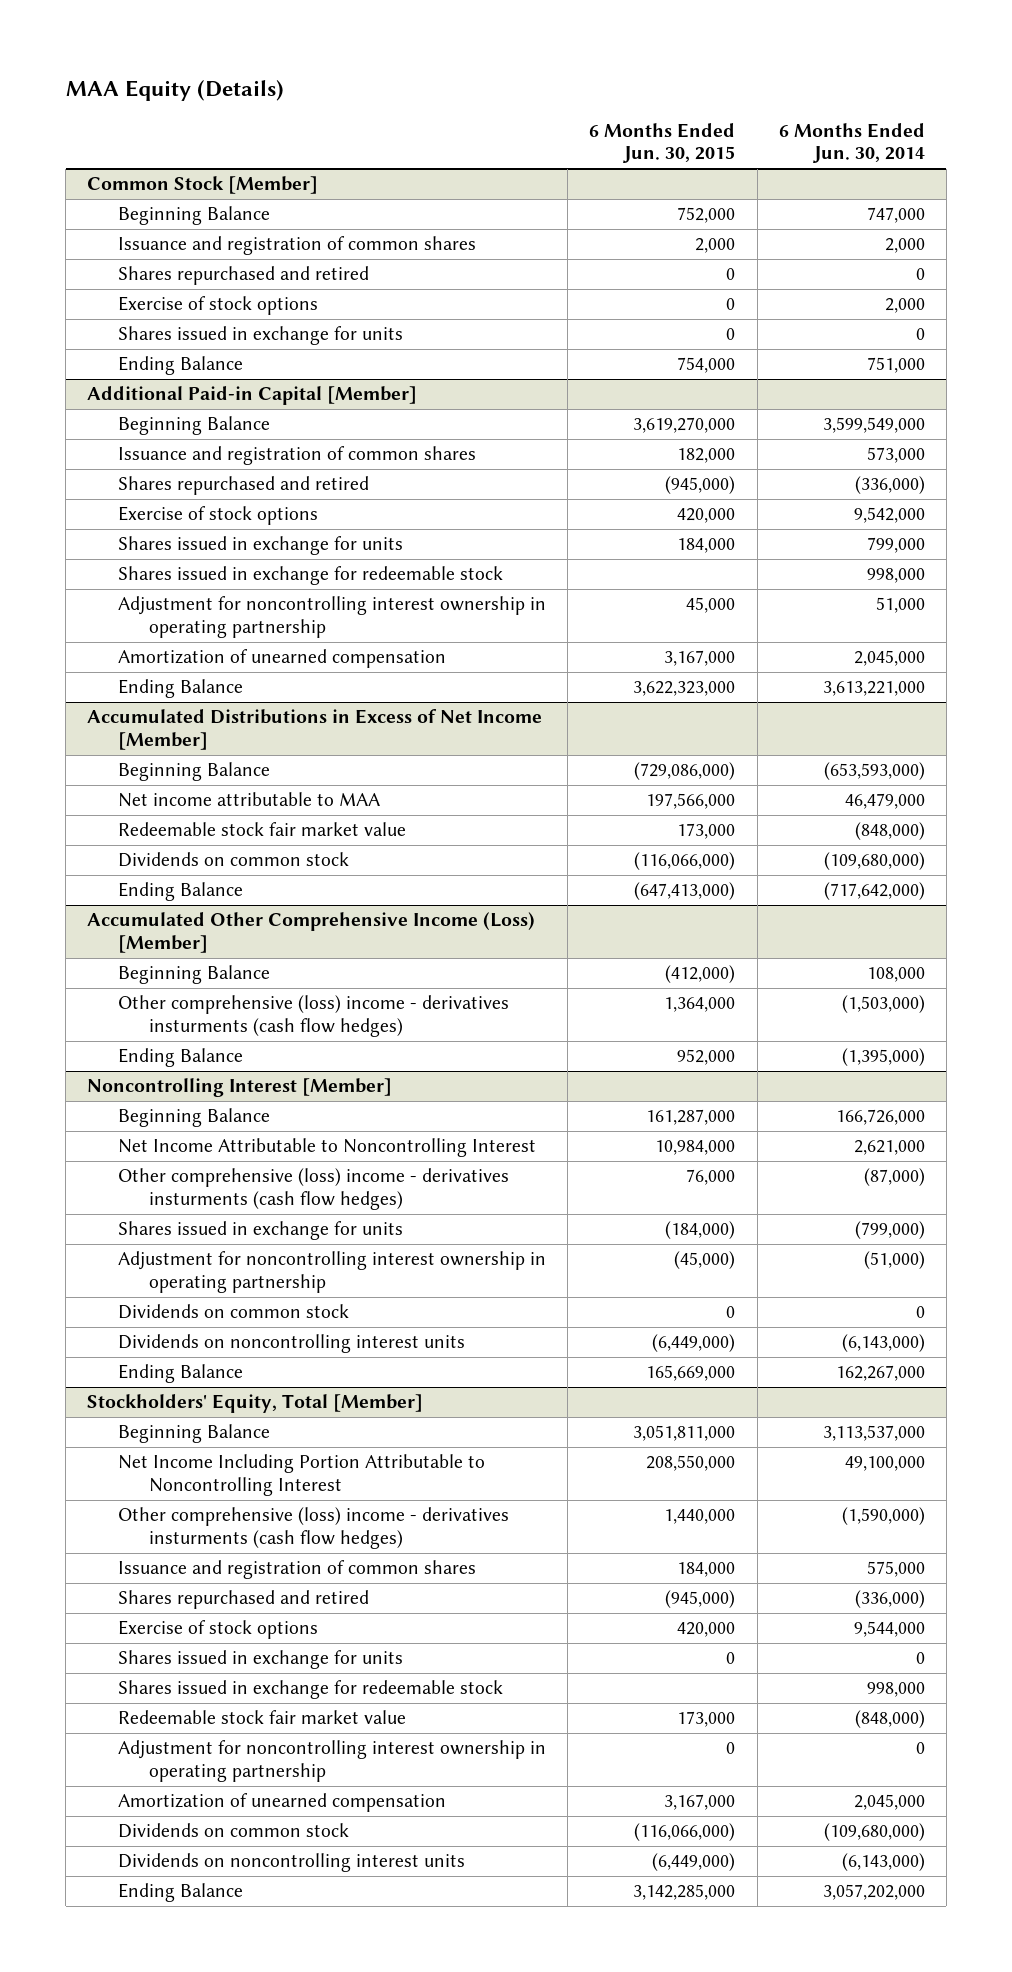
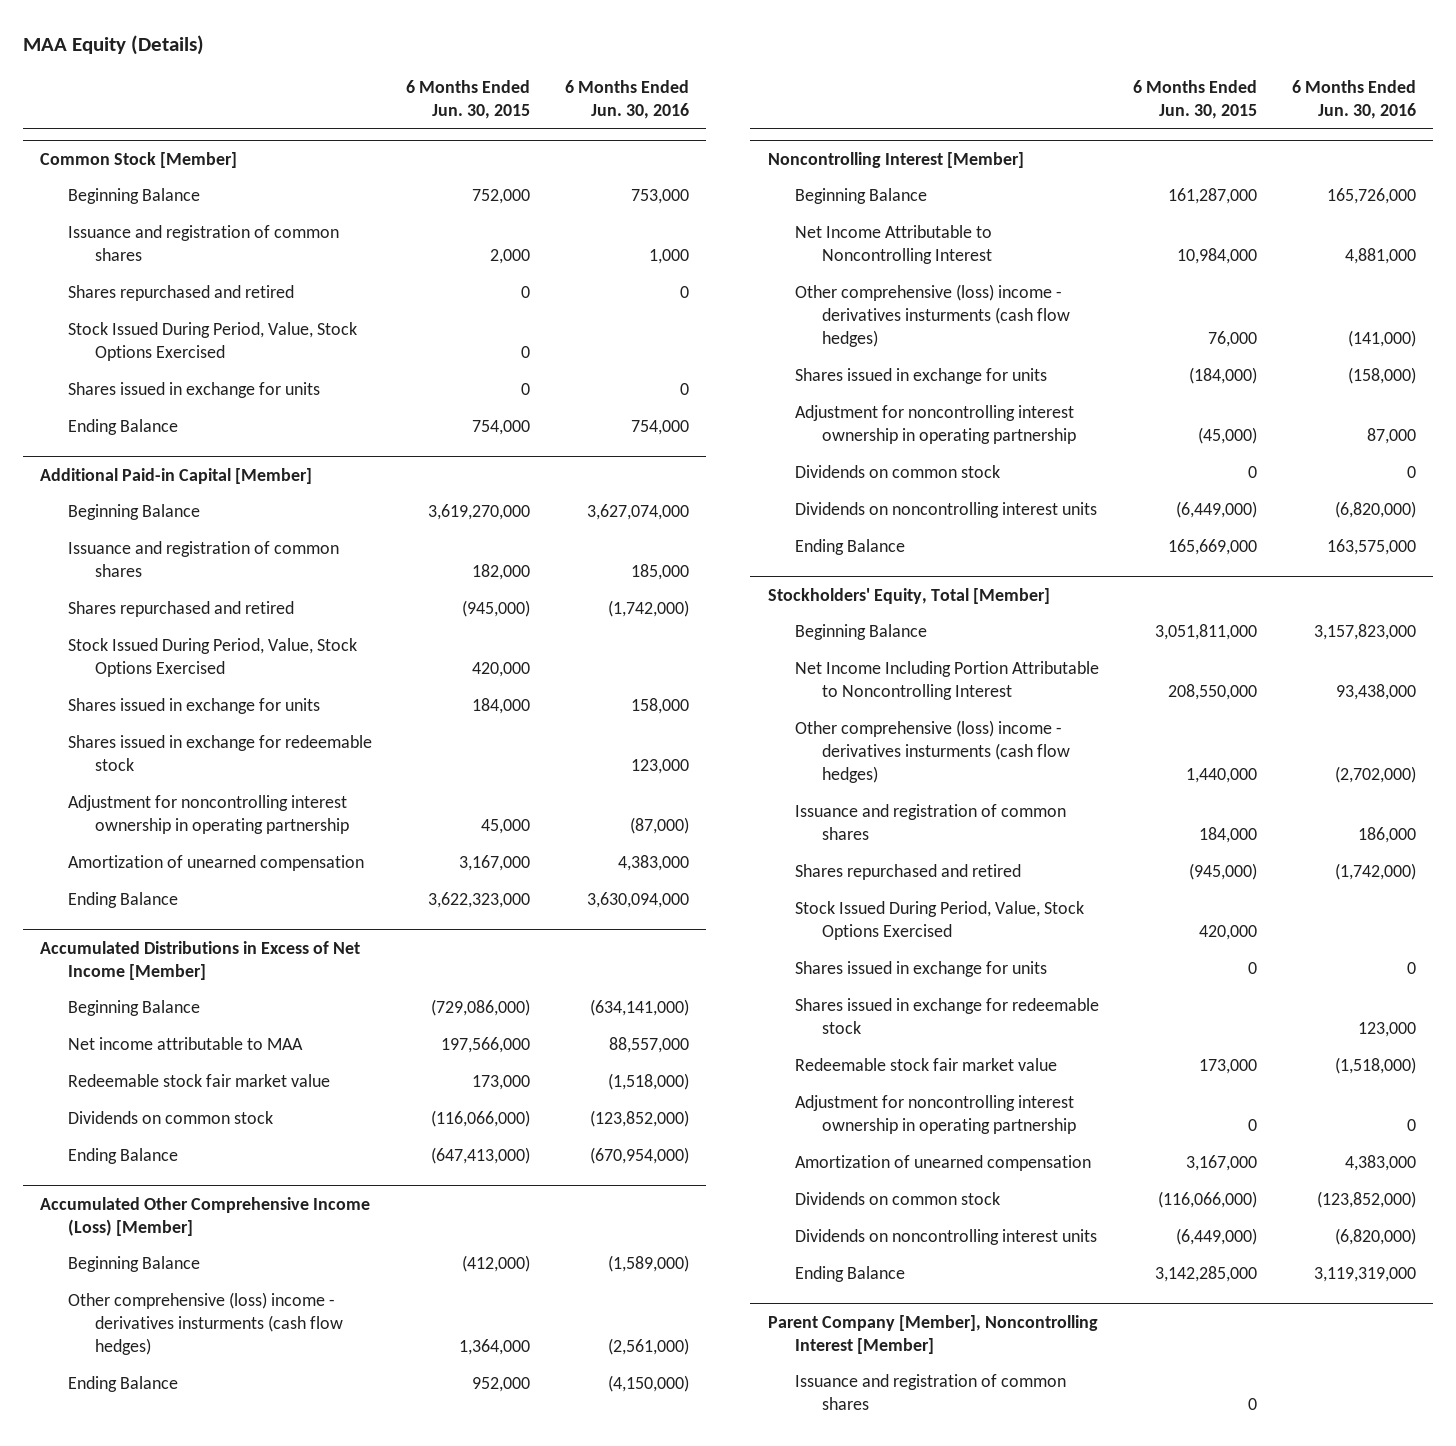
- | 6 Months Ended Jun. 30, 2015 | 6 Months Ended Jun. 30, 2014
+ | 6 Months Ended Jun. 30, 2015 | 6 Months Ended Jun. 30, 2016
@ Common Stock [Member]
- Exercise of stock options | 0 | 2,000
+ Stock Issued During Period, Value, Stock Options Exercised | 0 |
@ Additional Paid-in Capital [Member]
- Exercise of stock options | 420,000 | 9,542,000
+ Stock Issued During Period, Value, Stock Options Exercised | 420,000 |
@ Stockholders' Equity, Total [Member]
- Exercise of stock options | 420,000 | 9,544,000
+ Stock Issued During Period, Value, Stock Options Exercised | 420,000 |
+ Parent Company [Member], Noncontrolling Interest [Member]
+ Issuance and registration of common shares | 0 |

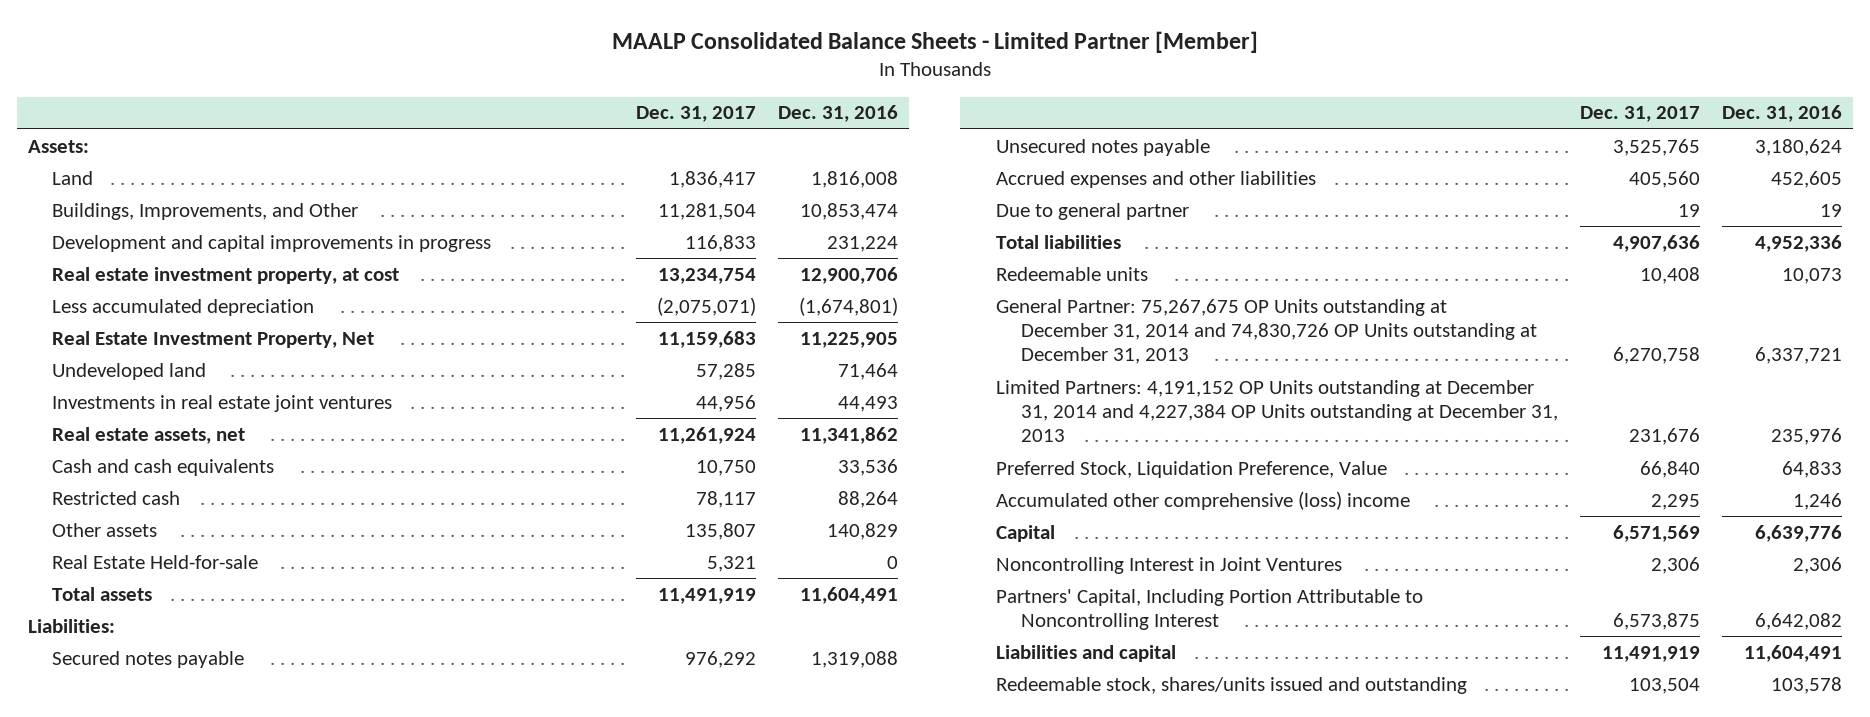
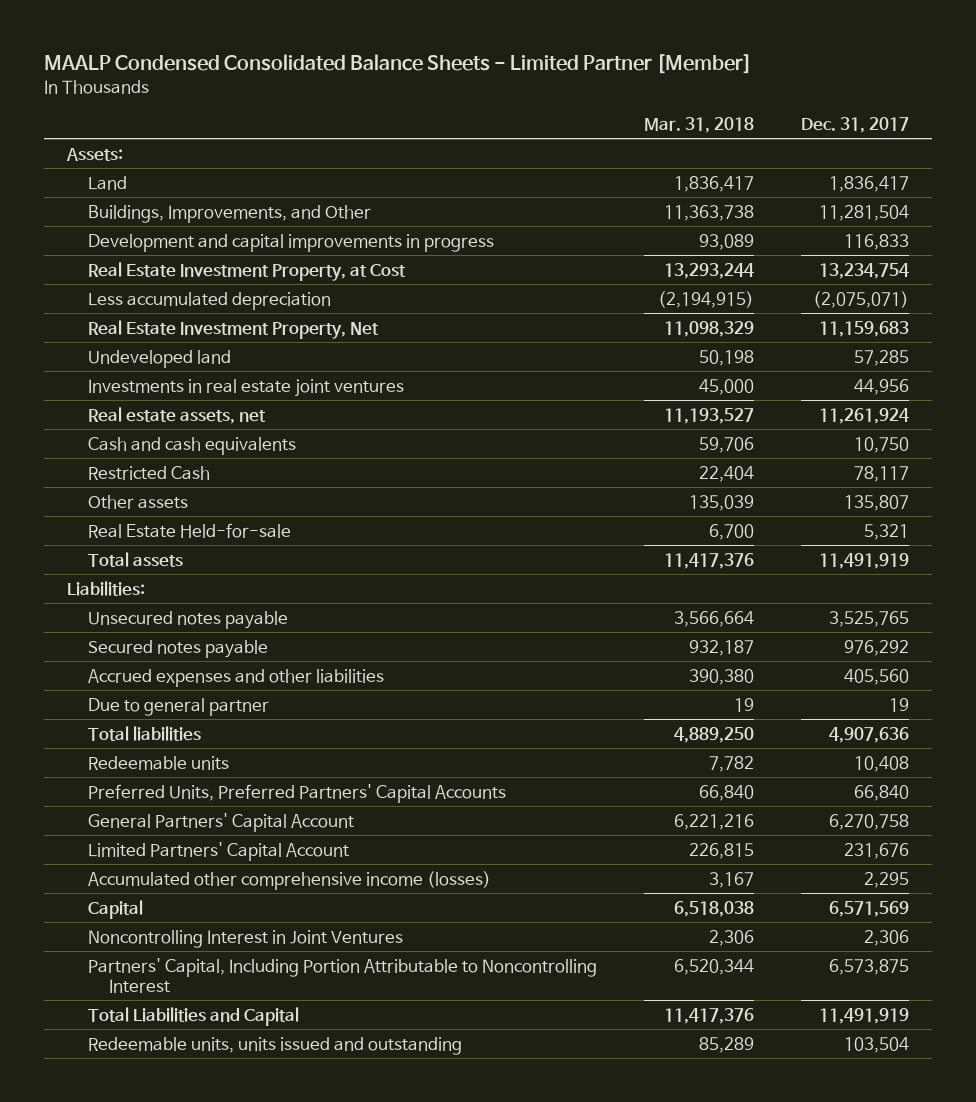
- MAALP Consolidated Balance Sheets - Limited Partner [Member]
+ MAALP Condensed Consolidated Balance Sheets - Limited Partner [Member]
- | Dec. 31, 2017 | Dec. 31, 2016
+ | Mar. 31, 2018 | Dec. 31, 2017
- Real estate investment property, at cost | 13,234,754 | 12,900,706
+ Real Estate Investment Property, at Cost | 13,293,244 | 13,234,754
- Restricted cash | 78,117 | 88,264
+ Restricted Cash | 22,404 | 78,117
moved down: Secured notes payable | 932,187 | 976,292
- General Partner: 75,267,675 OP Units outstanding at December 31, 2014 and 74,830,726 OP Units outstanding at December 31, 2013 | 6,270,758 | 6,337,721
- Limited Partners: 4,191,152 OP Units outstanding at December 31, 2014 and 4,227,384 OP Units outstanding at December 31, 2013 | 231,676 | 235,976
- Preferred Stock, Liquidation Preference, Value | 66,840 | 64,833
- Accumulated other comprehensive (loss) income | 2,295 | 1,246
+ Preferred Units, Preferred Partners' Capital Accounts | 66,840 | 66,840
+ General Partners' Capital Account | 6,221,216 | 6,270,758
+ Limited Partners' Capital Account | 226,815 | 231,676
+ Accumulated other comprehensive income (losses) | 3,167 | 2,295
- Liabilities and capital | 11,491,919 | 11,604,491
- Redeemable stock, shares/units issued and outstanding | 103,504 | 103,578
+ Total Liabilities and Capital | 11,417,376 | 11,491,919
+ Redeemable units, units issued and outstanding | 85,289 | 103,504

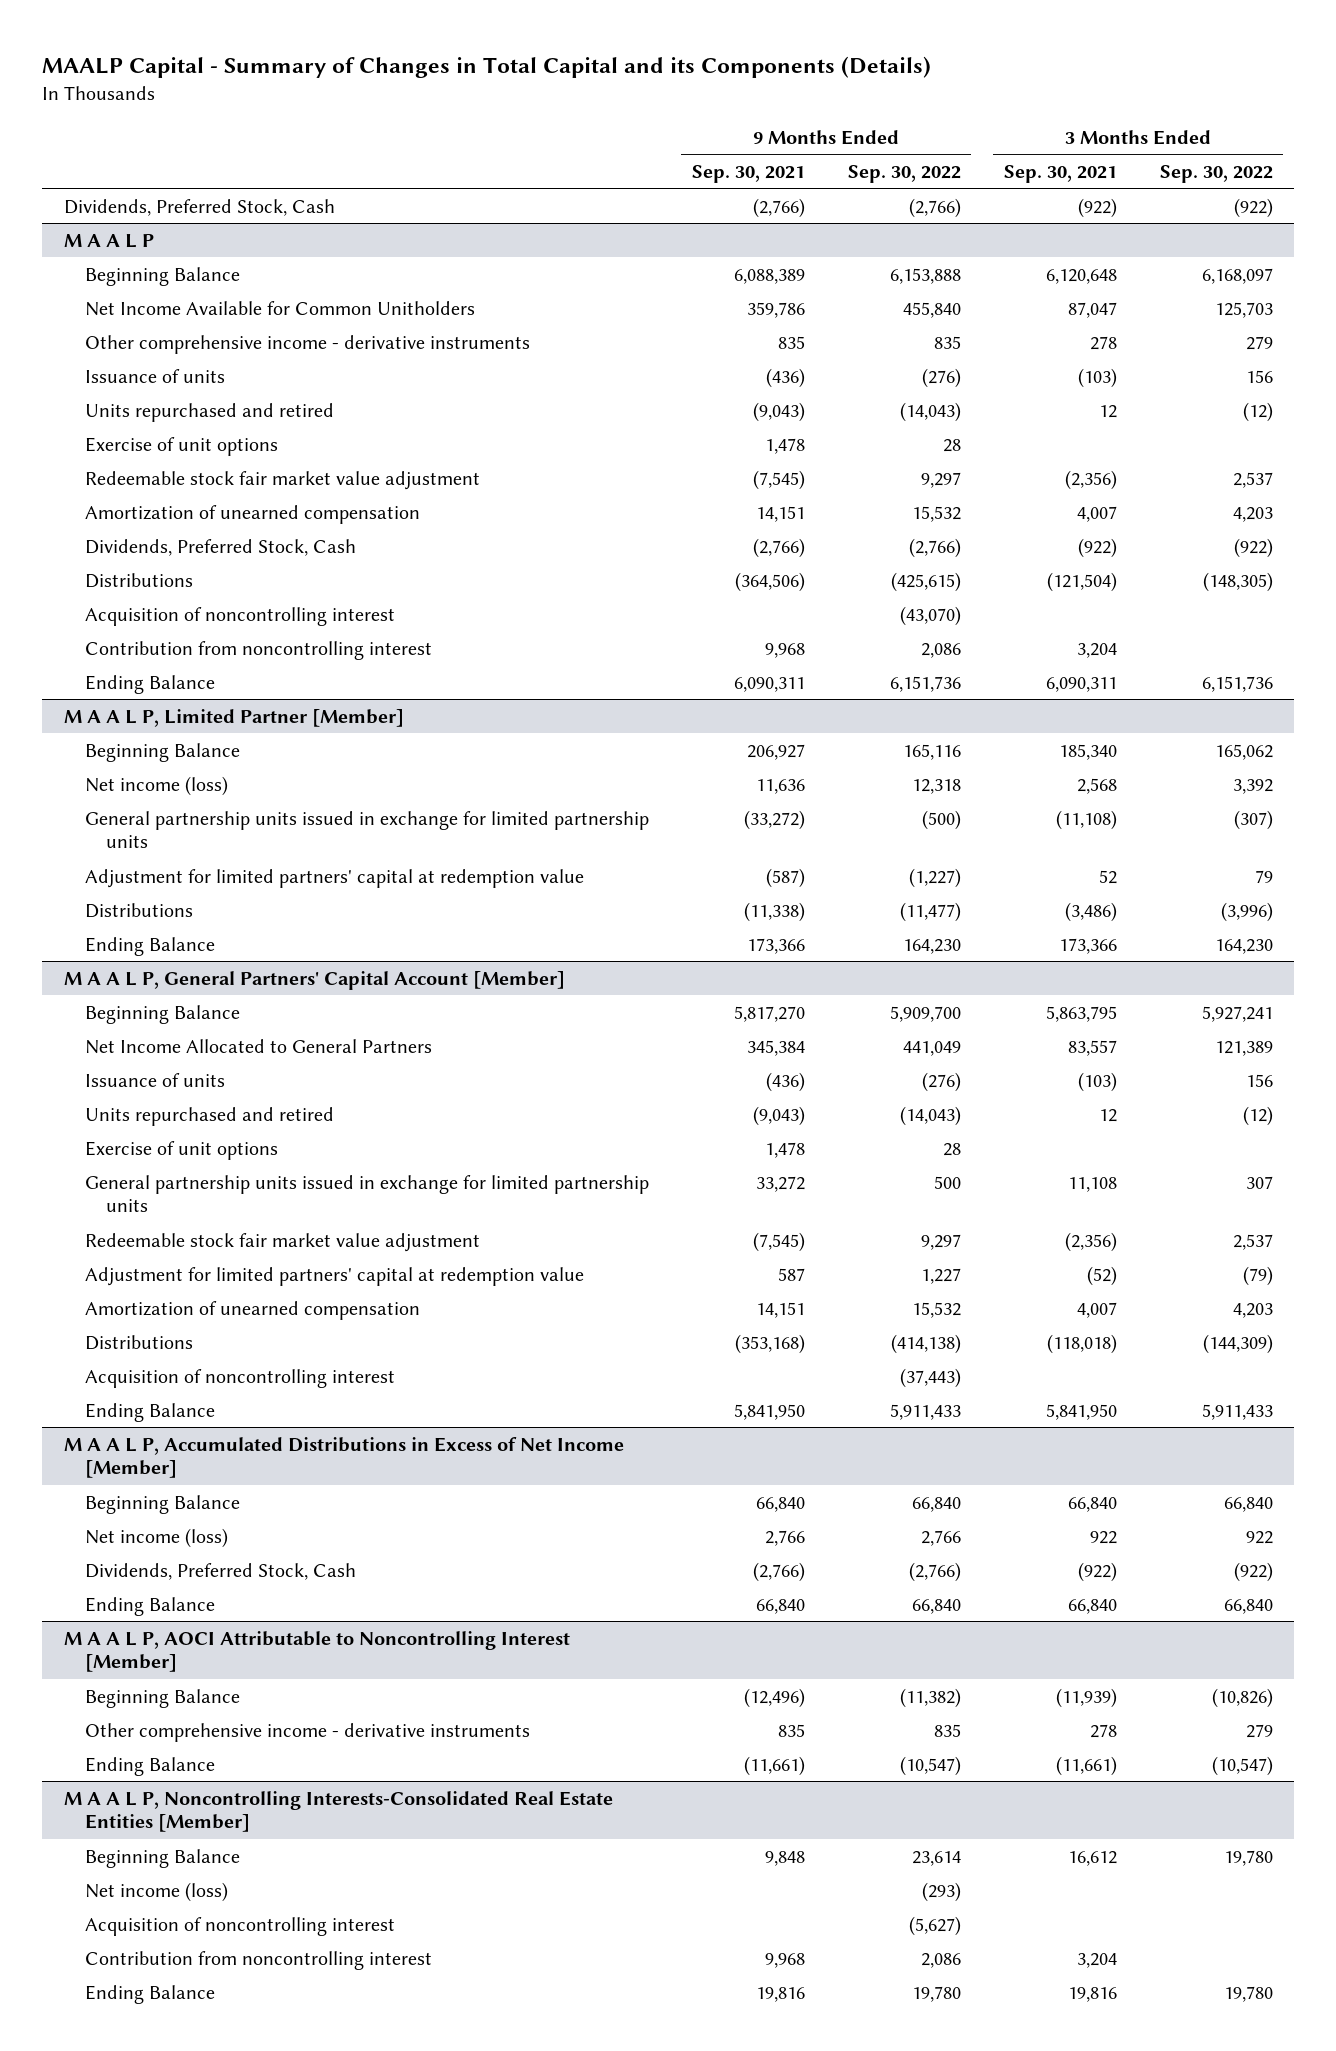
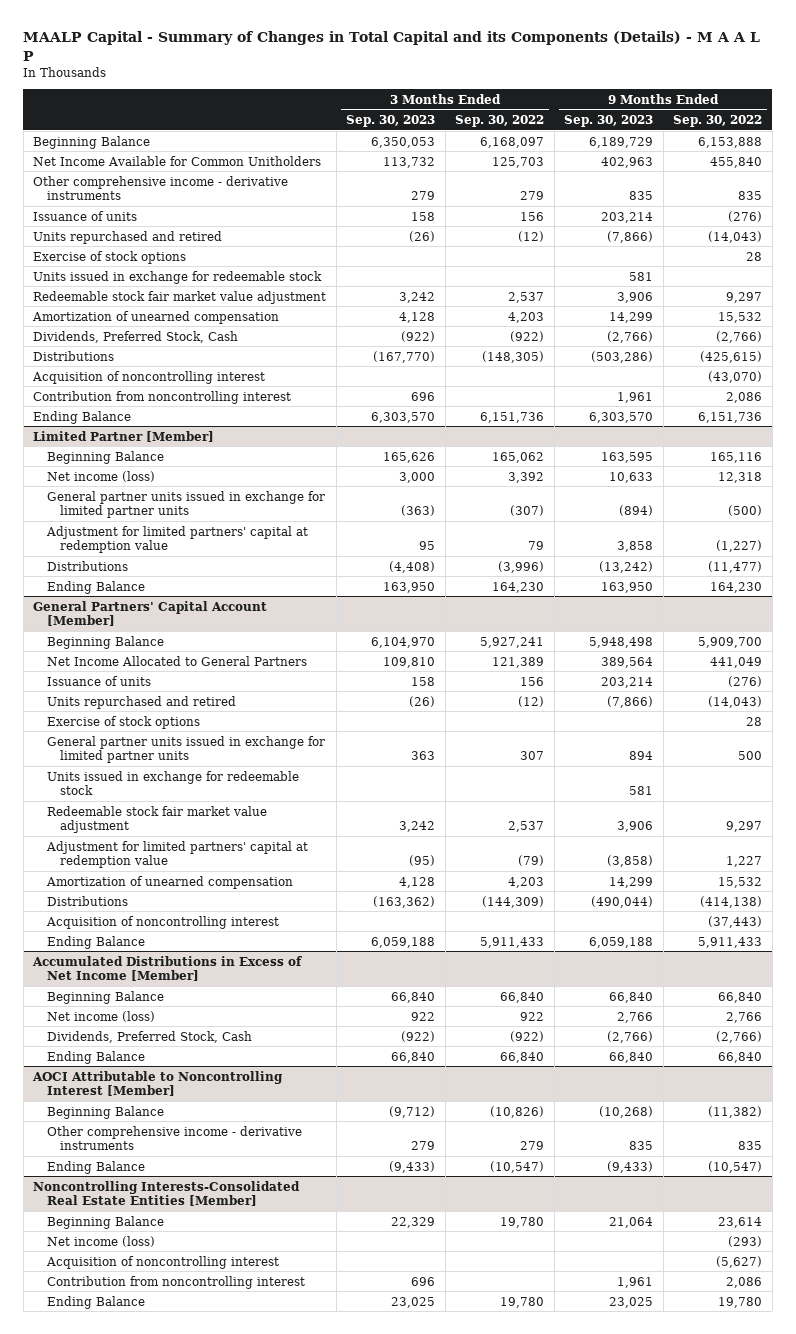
- MAALP Capital - Summary of Changes in Total Capital and its Components (Details)
+ MAALP Capital - Summary of Changes in Total Capital and its Components (Details) - M A A L P
- | 9 Months Ended Sep. 30, 2021 | 9 Months Ended Sep. 30, 2022 | 3 Months Ended Sep. 30, 2021 | 3 Months Ended Sep. 30, 2022
+ | 3 Months Ended Sep. 30, 2023 | 3 Months Ended Sep. 30, 2022 | 9 Months Ended Sep. 30, 2023 | 9 Months Ended Sep. 30, 2022
- Dividends, Preferred Stock, Cash | (2,766) | (2,766) | (922) | (922)
- M A A L P
- Exercise of unit options | 1,478 | 28 | |
+ Exercise of stock options | | | | 28
+ Units issued in exchange for redeemable stock | | | 581 |
- M A A L P, Limited Partner [Member]
+ Limited Partner [Member]
- General partnership units issued in exchange for limited partnership units | (33,272) | (500) | (11,108) | (307)
+ General partner units issued in exchange for limited partner units | (363) | (307) | (894) | (500)
- M A A L P, General Partners' Capital Account [Member]
+ General Partners' Capital Account [Member]
- Exercise of unit options | 1,478 | 28 | |
- General partnership units issued in exchange for limited partnership units | 33,272 | 500 | 11,108 | 307
+ Exercise of stock options | | | | 28
+ General partner units issued in exchange for limited partner units | 363 | 307 | 894 | 500
+ Units issued in exchange for redeemable stock | | | 581 |
- M A A L P, Accumulated Distributions in Excess of Net Income [Member]
+ Accumulated Distributions in Excess of Net Income [Member]
- M A A L P, AOCI Attributable to Noncontrolling Interest [Member]
+ AOCI Attributable to Noncontrolling Interest [Member]
- M A A L P, Noncontrolling Interests-Consolidated Real Estate Entities [Member]
+ Noncontrolling Interests-Consolidated Real Estate Entities [Member]

